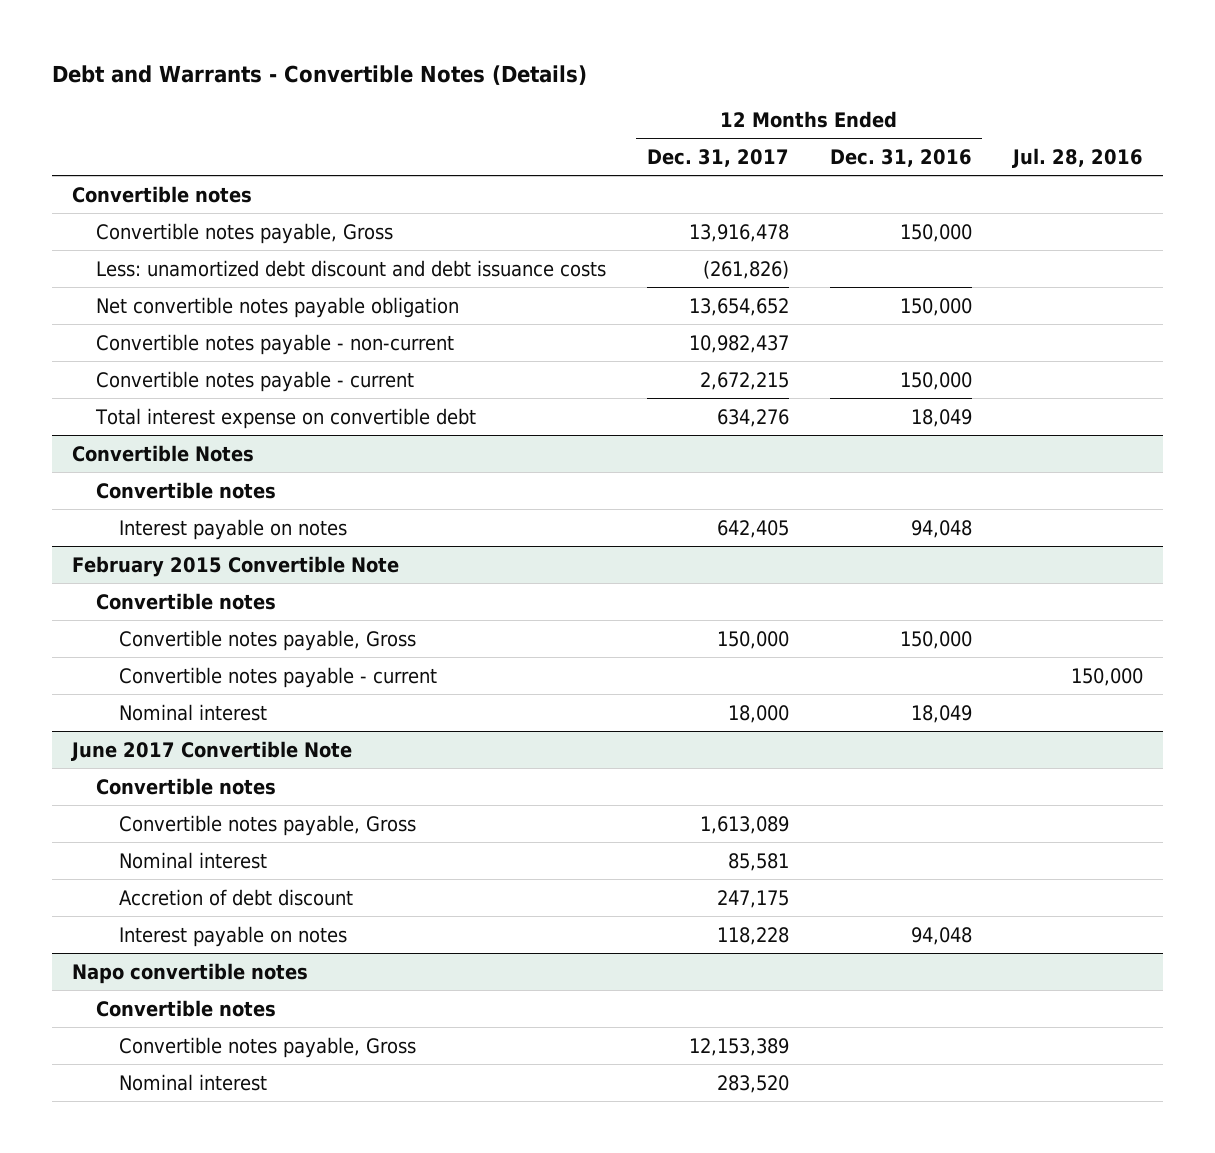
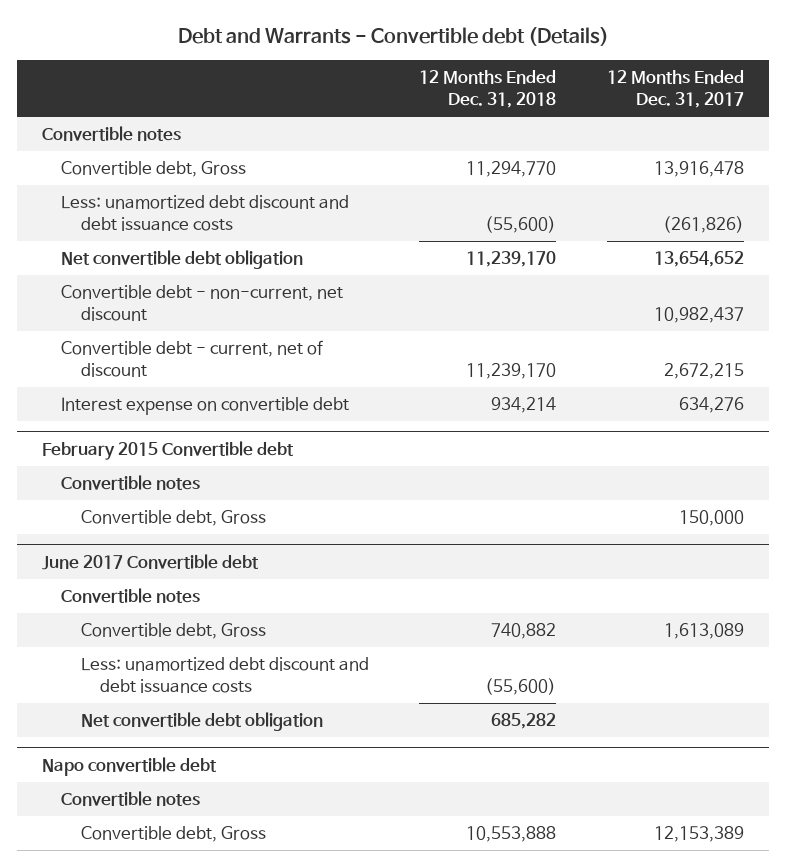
- Debt and Warrants - Convertible Notes (Details)
+ Debt and Warrants - Convertible debt (Details)
- | 12 Months Ended Dec. 31, 2017 | 12 Months Ended Dec. 31, 2016 | Jul. 28, 2016
+ | 12 Months Ended Dec. 31, 2018 | 12 Months Ended Dec. 31, 2017
- Convertible notes payable, Gross | 13,916,478 | 150,000 |
+ Convertible debt, Gross | 11,294,770 | 13,916,478
- Net convertible notes payable obligation | 13,654,652 | 150,000 |
- Convertible notes payable - non-current | 10,982,437 | |
- Convertible notes payable - current | 2,672,215 | 150,000 |
- Total interest expense on convertible debt | 634,276 | 18,049 |
- Convertible Notes
- Convertible notes
- Interest payable on notes | 642,405 | 94,048 |
- February 2015 Convertible Note
+ Net convertible debt obligation | 11,239,170 | 13,654,652
+ Convertible debt - non-current, net discount | | 10,982,437
+ Convertible debt - current, net of discount | 11,239,170 | 2,672,215
+ Interest expense on convertible debt | 934,214 | 634,276
+ February 2015 Convertible debt
- Convertible notes payable, Gross | 150,000 | 150,000 |
- Convertible notes payable - current | | | 150,000
- Nominal interest | 18,000 | 18,049 |
- June 2017 Convertible Note
+ Convertible debt, Gross | | 150,000
+ June 2017 Convertible debt
- Convertible notes payable, Gross | 1,613,089 | |
- Nominal interest | 85,581 | |
- Accretion of debt discount | 247,175 | |
- Interest payable on notes | 118,228 | 94,048 |
- Napo convertible notes
+ Convertible debt, Gross | 740,882 | 1,613,089
+ Less: unamortized debt discount and debt issuance costs | (55,600) |
+ Net convertible debt obligation | 685,282 |
+ Napo convertible debt
- Convertible notes payable, Gross | 12,153,389 | |
- Nominal interest | 283,520 | |
+ Convertible debt, Gross | 10,553,888 | 12,153,389

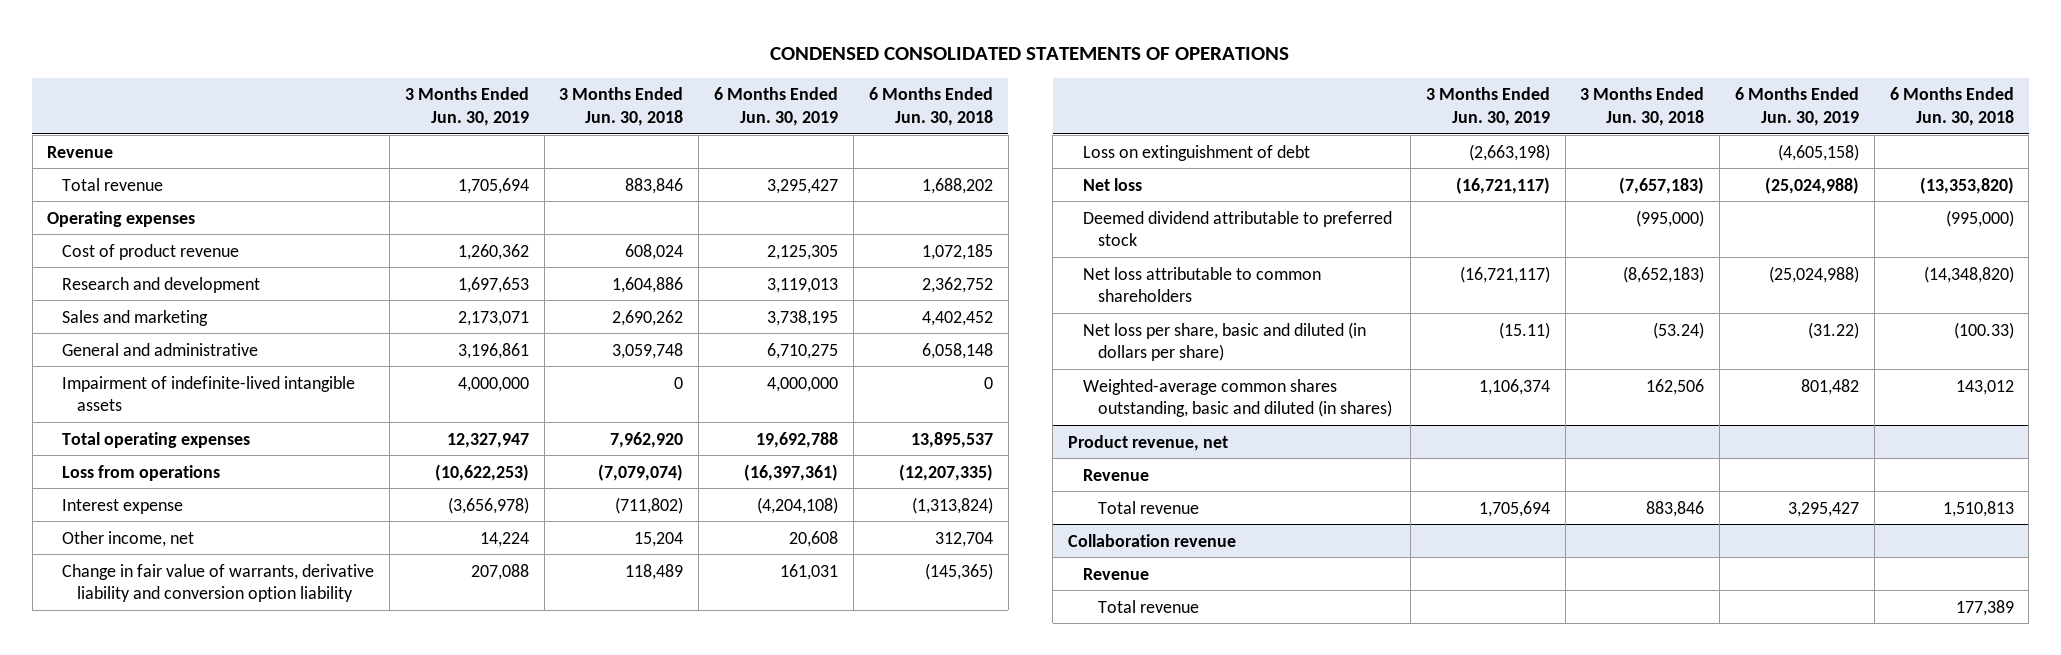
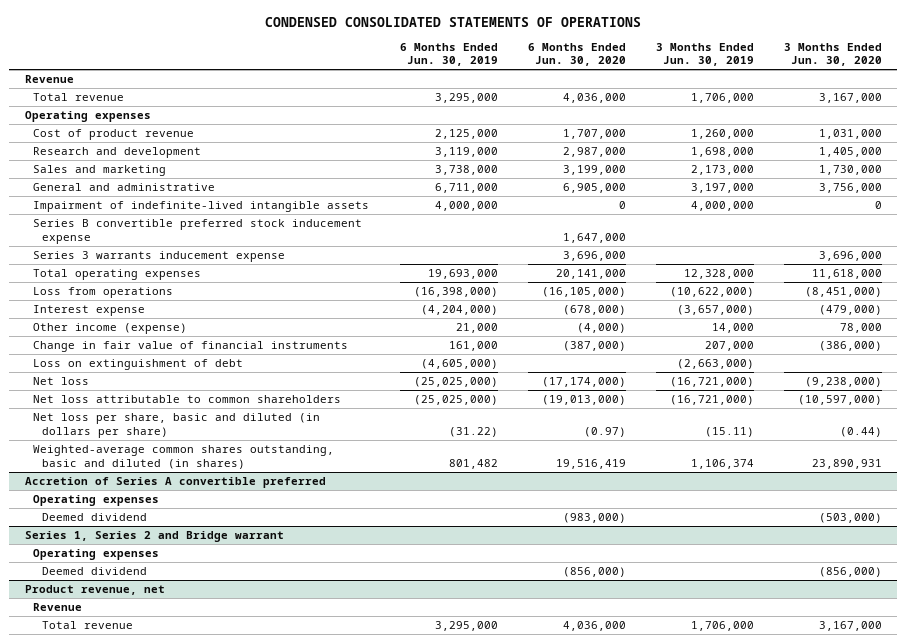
- | 3 Months Ended Jun. 30, 2019 | 3 Months Ended Jun. 30, 2018 | 6 Months Ended Jun. 30, 2019 | 6 Months Ended Jun. 30, 2018
+ | 6 Months Ended Jun. 30, 2019 | 6 Months Ended Jun. 30, 2020 | 3 Months Ended Jun. 30, 2019 | 3 Months Ended Jun. 30, 2020
- Total revenue | 1,705,694 | 883,846 | 3,295,427 | 1,688,202
+ Total revenue | 3,295,000 | 4,036,000 | 1,706,000 | 3,167,000
- Cost of product revenue | 1,260,362 | 608,024 | 2,125,305 | 1,072,185
- Research and development | 1,697,653 | 1,604,886 | 3,119,013 | 2,362,752
- Sales and marketing | 2,173,071 | 2,690,262 | 3,738,195 | 4,402,452
- General and administrative | 3,196,861 | 3,059,748 | 6,710,275 | 6,058,148
+ Cost of product revenue | 2,125,000 | 1,707,000 | 1,260,000 | 1,031,000
+ Research and development | 3,119,000 | 2,987,000 | 1,698,000 | 1,405,000
+ Sales and marketing | 3,738,000 | 3,199,000 | 2,173,000 | 1,730,000
+ General and administrative | 6,711,000 | 6,905,000 | 3,197,000 | 3,756,000
- Total operating expenses | 12,327,947 | 7,962,920 | 19,692,788 | 13,895,537
- Loss from operations | (10,622,253) | (7,079,074) | (16,397,361) | (12,207,335)
- Interest expense | (3,656,978) | (711,802) | (4,204,108) | (1,313,824)
- Other income, net | 14,224 | 15,204 | 20,608 | 312,704
- Change in fair value of warrants, derivative liability and conversion option liability | 207,088 | 118,489 | 161,031 | (145,365)
- Loss on extinguishment of debt | (2,663,198) | | (4,605,158) |
- Net loss | (16,721,117) | (7,657,183) | (25,024,988) | (13,353,820)
- Deemed dividend attributable to preferred stock | | (995,000) | | (995,000)
- Net loss attributable to common shareholders | (16,721,117) | (8,652,183) | (25,024,988) | (14,348,820)
+ Series B convertible preferred stock inducement expense | | 1,647,000 | |
+ Series 3 warrants inducement expense | | 3,696,000 | | 3,696,000
+ Total operating expenses | 19,693,000 | 20,141,000 | 12,328,000 | 11,618,000
+ Loss from operations | (16,398,000) | (16,105,000) | (10,622,000) | (8,451,000)
+ Interest expense | (4,204,000) | (678,000) | (3,657,000) | (479,000)
+ Other income (expense) | 21,000 | (4,000) | 14,000 | 78,000
+ Change in fair value of financial instruments | 161,000 | (387,000) | 207,000 | (386,000)
+ Loss on extinguishment of debt | (4,605,000) | | (2,663,000) |
+ Net loss | (25,025,000) | (17,174,000) | (16,721,000) | (9,238,000)
+ Net loss attributable to common shareholders | (25,025,000) | (19,013,000) | (16,721,000) | (10,597,000)
+ Accretion of Series A convertible preferred
+ Operating expenses
+ Deemed dividend | | (983,000) | | (503,000)
+ Series 1, Series 2 and Bridge warrant
+ Operating expenses
+ Deemed dividend | | (856,000) | | (856,000)
@ Product revenue, net
- Total revenue | 1,705,694 | 883,846 | 3,295,427 | 1,510,813
- Collaboration revenue
- Revenue
- Total revenue | | | | 177,389
@ Product revenue, net
+ Total revenue | 3,295,000 | 4,036,000 | 1,706,000 | 3,167,000

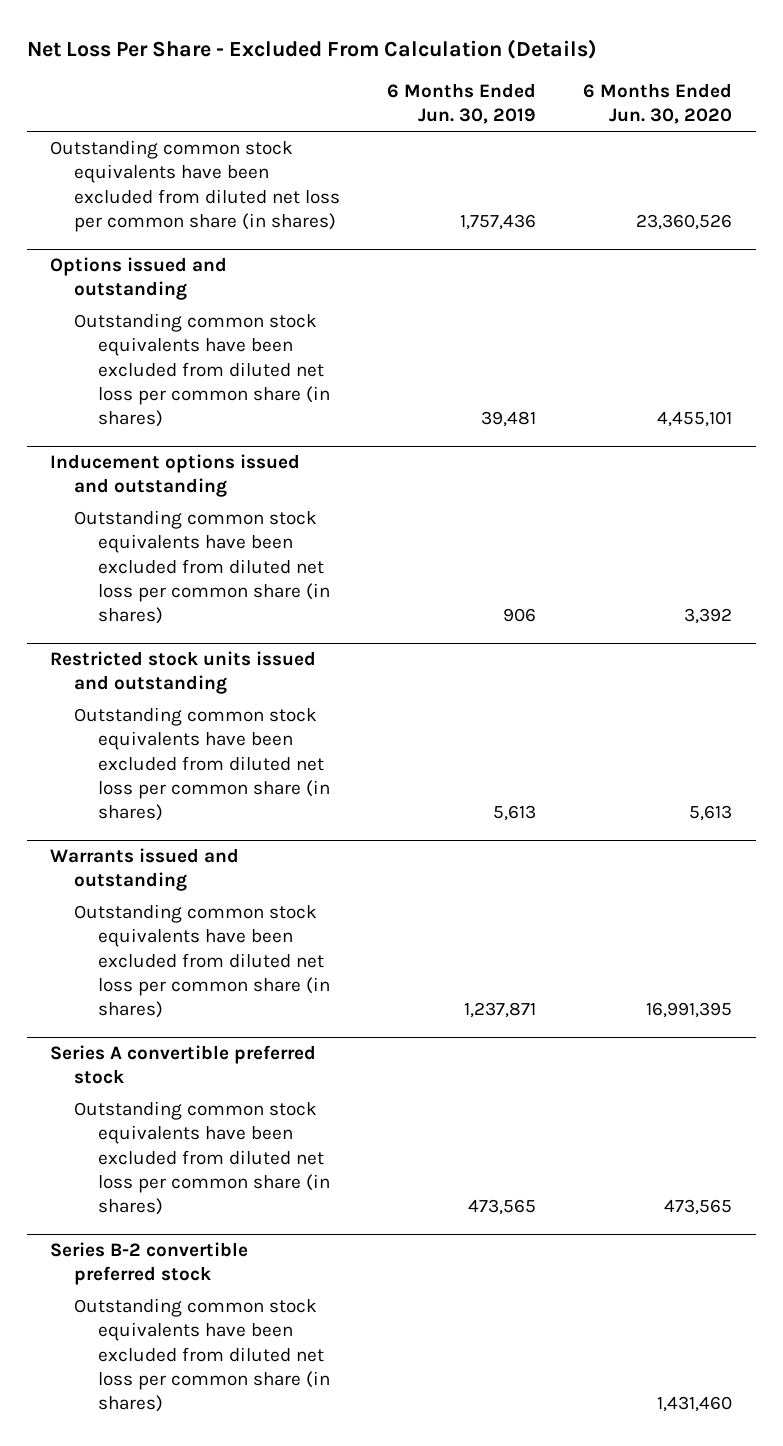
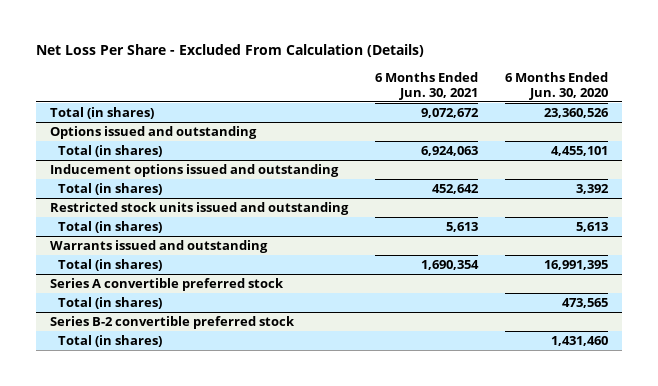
- | 6 Months Ended Jun. 30, 2019 | 6 Months Ended Jun. 30, 2020
+ | 6 Months Ended Jun. 30, 2021 | 6 Months Ended Jun. 30, 2020
- Outstanding common stock equivalents have been excluded from diluted net loss per common share (in shares) | 1,757,436 | 23,360,526
+ Total (in shares) | 9,072,672 | 23,360,526
@ Options issued and outstanding
- Outstanding common stock equivalents have been excluded from diluted net loss per common share (in shares) | 39,481 | 4,455,101
+ Total (in shares) | 6,924,063 | 4,455,101
@ Inducement options issued and outstanding
- Outstanding common stock equivalents have been excluded from diluted net loss per common share (in shares) | 906 | 3,392
+ Total (in shares) | 452,642 | 3,392
@ Restricted stock units issued and outstanding
- Outstanding common stock equivalents have been excluded from diluted net loss per common share (in shares) | 5,613 | 5,613
+ Total (in shares) | 5,613 | 5,613
@ Warrants issued and outstanding
- Outstanding common stock equivalents have been excluded from diluted net loss per common share (in shares) | 1,237,871 | 16,991,395
+ Total (in shares) | 1,690,354 | 16,991,395
@ Series A convertible preferred stock
- Outstanding common stock equivalents have been excluded from diluted net loss per common share (in shares) | 473,565 | 473,565
+ Total (in shares) | | 473,565
@ Series B-2 convertible preferred stock
- Outstanding common stock equivalents have been excluded from diluted net loss per common share (in shares) | | 1,431,460
+ Total (in shares) | | 1,431,460

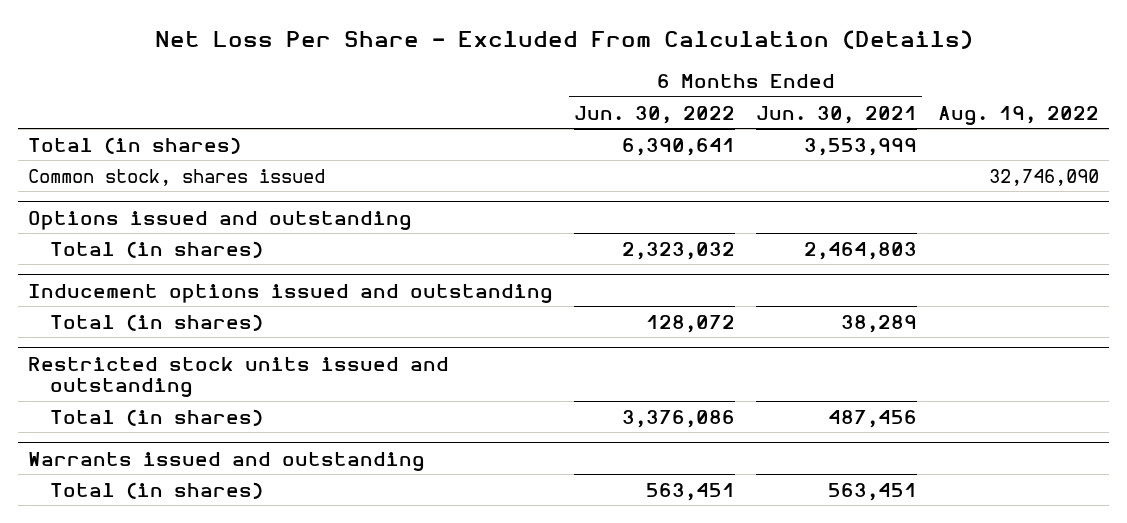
- | 6 Months Ended Jun. 30, 2021 | 6 Months Ended Jun. 30, 2020
+ | 6 Months Ended Jun. 30, 2022 | 6 Months Ended Jun. 30, 2021 | Aug. 19, 2022
- Total (in shares) | 9,072,672 | 23,360,526
+ Total (in shares) | 6,390,641 | 3,553,999 |
+ Common stock, shares issued | | | 32,746,090
@ Options issued and outstanding
- Total (in shares) | 6,924,063 | 4,455,101
+ Total (in shares) | 2,323,032 | 2,464,803 |
@ Inducement options issued and outstanding
- Total (in shares) | 452,642 | 3,392
+ Total (in shares) | 128,072 | 38,289 |
@ Restricted stock units issued and outstanding
- Total (in shares) | 5,613 | 5,613
+ Total (in shares) | 3,376,086 | 487,456 |
@ Warrants issued and outstanding
- Total (in shares) | 1,690,354 | 16,991,395
- Series A convertible preferred stock
- Total (in shares) | | 473,565
- Series B-2 convertible preferred stock
- Total (in shares) | | 1,431,460
@ Warrants issued and outstanding
+ Total (in shares) | 563,451 | 563,451 |

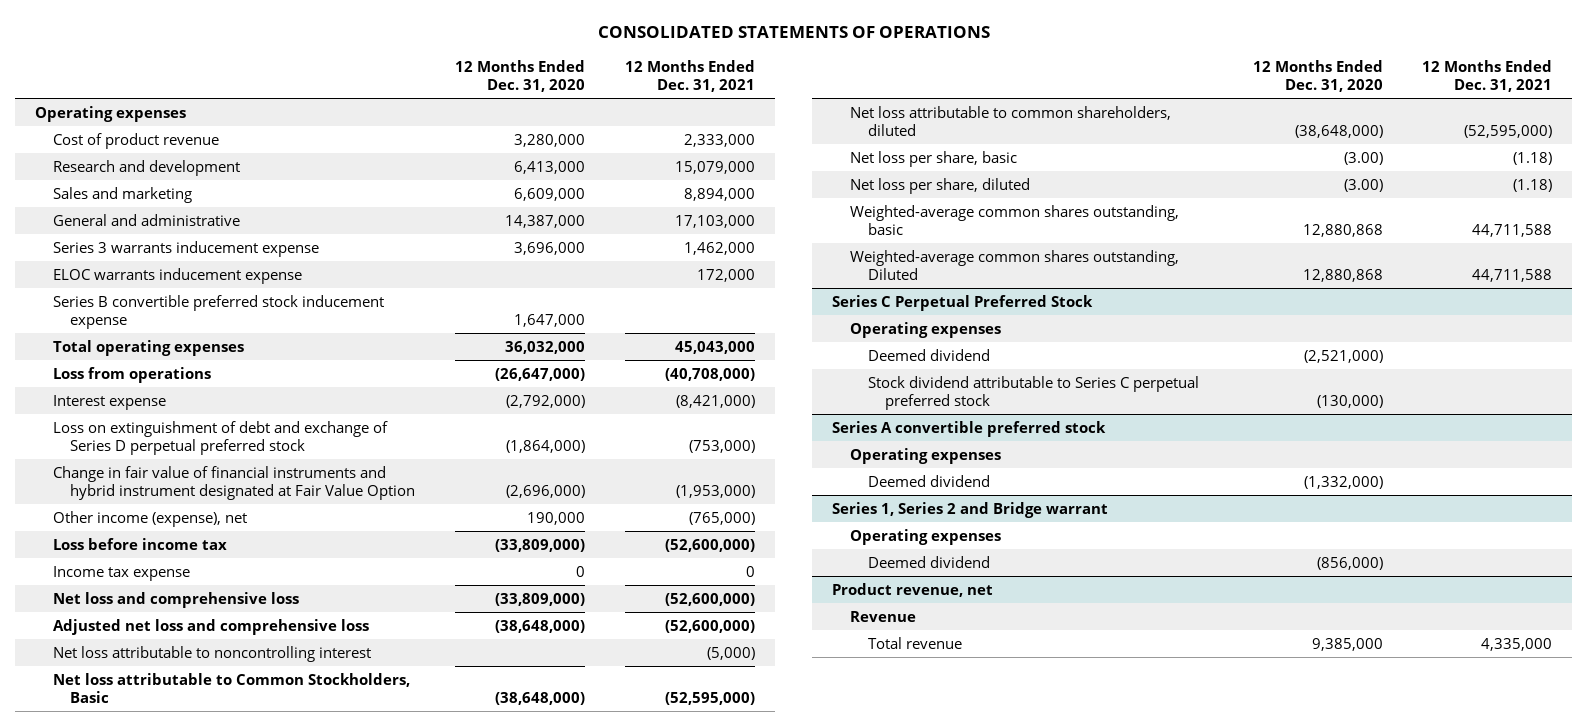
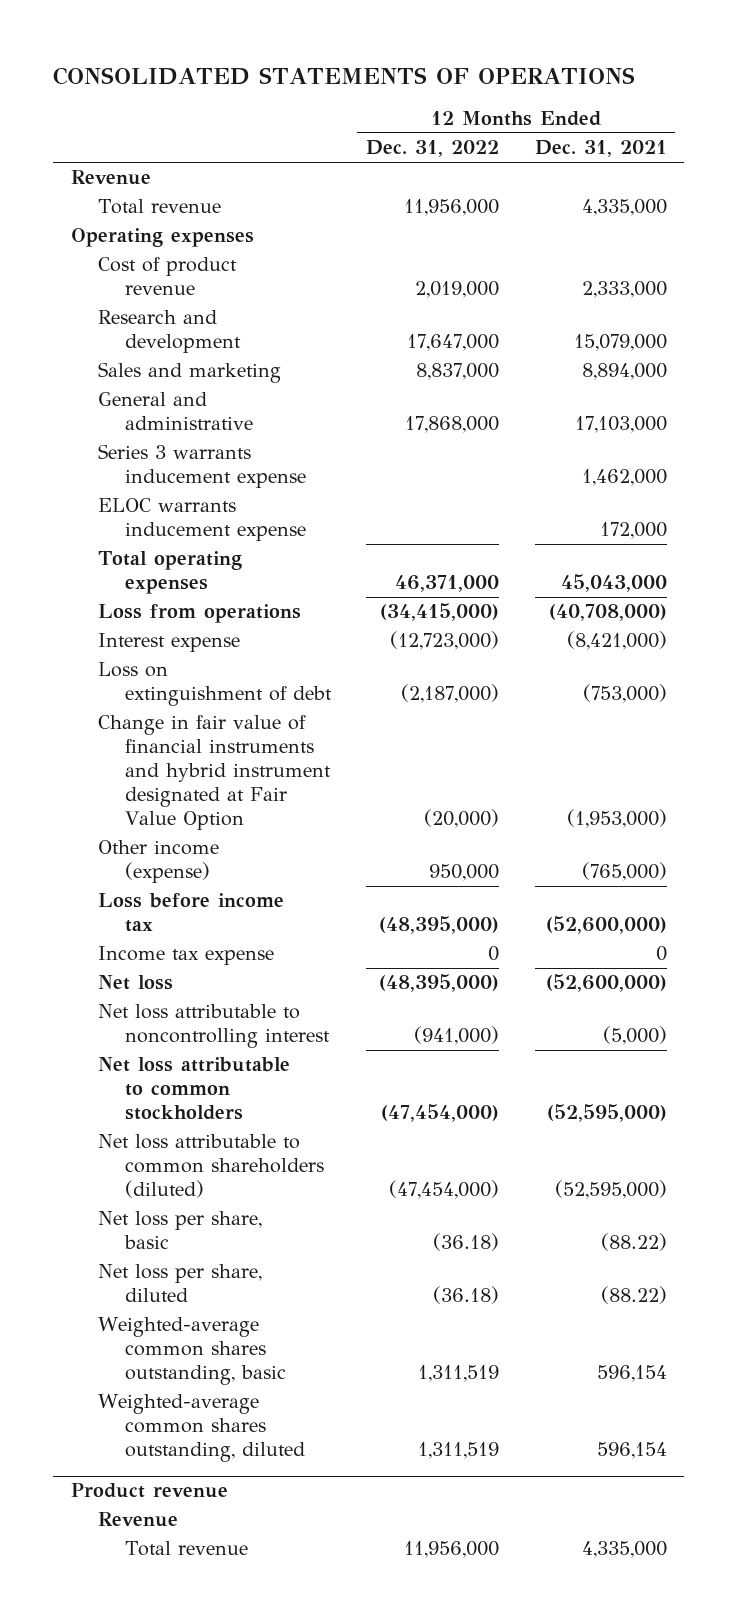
- | 12 Months Ended Dec. 31, 2020 | 12 Months Ended Dec. 31, 2021
+ | 12 Months Ended Dec. 31, 2022 | 12 Months Ended Dec. 31, 2021
+ Revenue
+ Total revenue | 11,956,000 | 4,335,000
- Series B convertible preferred stock inducement expense | 1,647,000 |
- Loss on extinguishment of debt and exchange of Series D perpetual preferred stock | (1,864,000) | (753,000)
+ Loss on extinguishment of debt | (2,187,000) | (753,000)
- Other income (expense), net | 190,000 | (765,000)
+ Other income (expense) | 950,000 | (765,000)
- Net loss and comprehensive loss | (33,809,000) | (52,600,000)
- Adjusted net loss and comprehensive loss | (38,648,000) | (52,600,000)
+ Net loss | (48,395,000) | (52,600,000)
- Net loss attributable to Common Stockholders, Basic | (38,648,000) | (52,595,000)
- Net loss attributable to common shareholders, diluted | (38,648,000) | (52,595,000)
- Net loss per share, basic | (3.00) | (1.18)
- Net loss per share, diluted | (3.00) | (1.18)
- Weighted-average common shares outstanding, basic | 12,880,868 | 44,711,588
- Weighted-average common shares outstanding, Diluted | 12,880,868 | 44,711,588
- Series C Perpetual Preferred Stock
- Operating expenses
- Deemed dividend | (2,521,000) |
- Stock dividend attributable to Series C perpetual preferred stock | (130,000) |
- Series A convertible preferred stock
- Operating expenses
- Deemed dividend | (1,332,000) |
- Series 1, Series 2 and Bridge warrant
- Operating expenses
- Deemed dividend | (856,000) |
- Product revenue, net
+ Net loss attributable to common stockholders | (47,454,000) | (52,595,000)
+ Net loss attributable to common shareholders (diluted) | (47,454,000) | (52,595,000)
+ Net loss per share, basic | (36.18) | (88.22)
+ Net loss per share, diluted | (36.18) | (88.22)
+ Weighted-average common shares outstanding, basic | 1,311,519 | 596,154
+ Weighted-average common shares outstanding, diluted | 1,311,519 | 596,154
+ Product revenue

